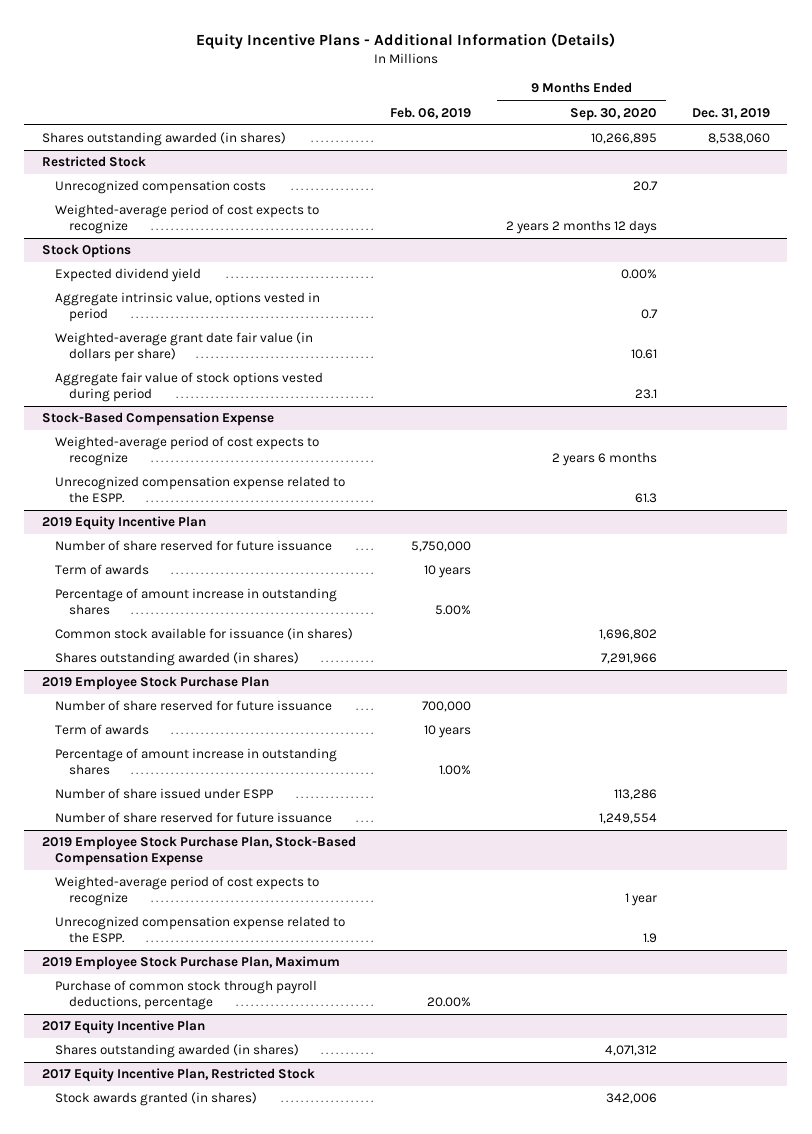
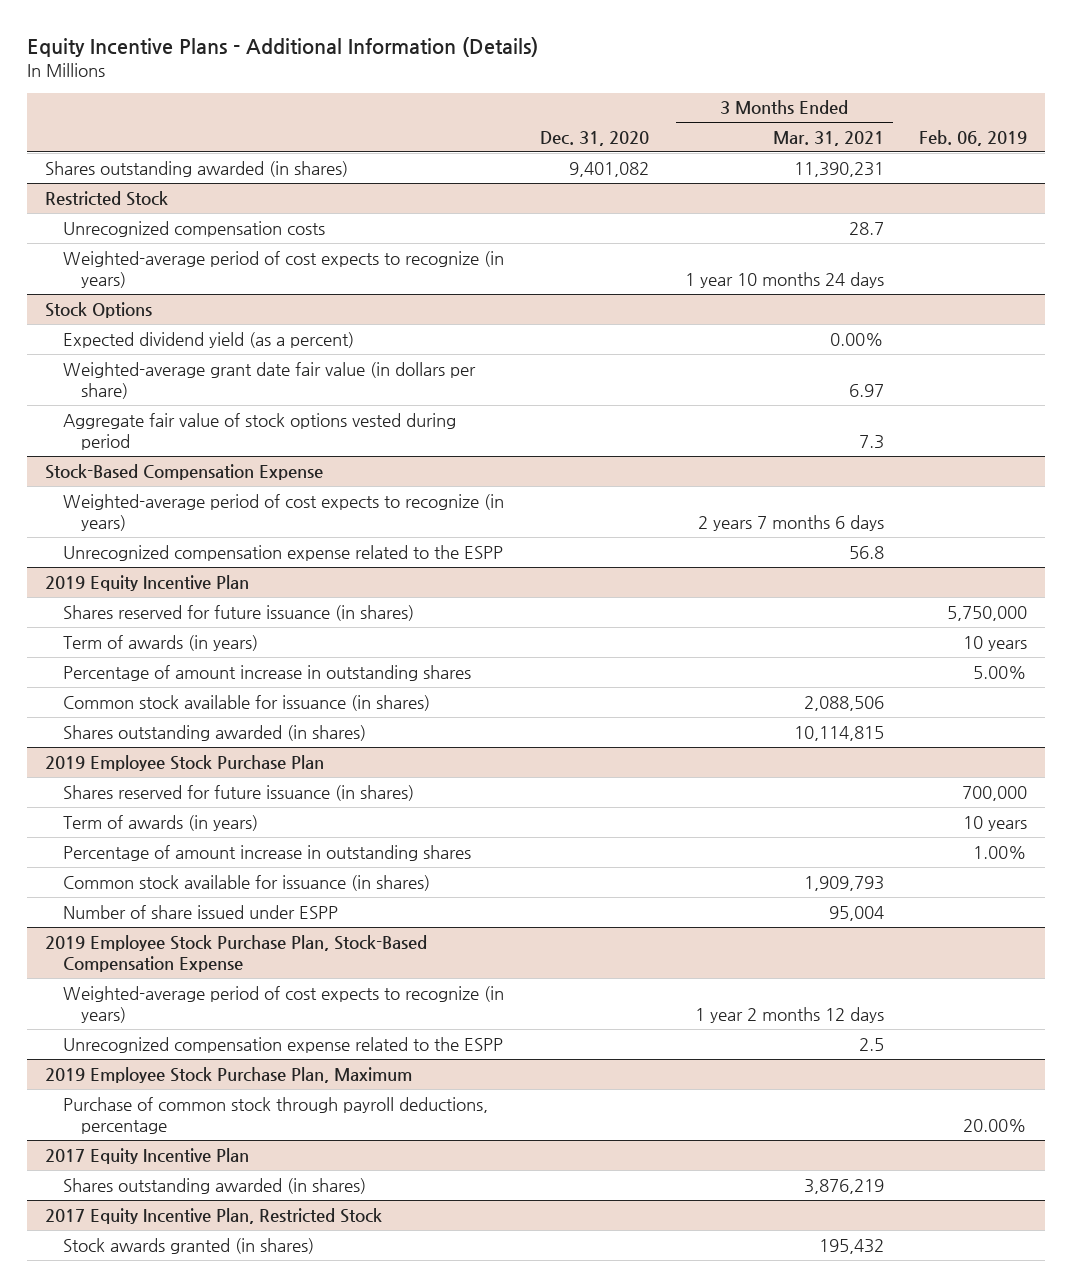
- | Feb. 06, 2019 | 9 Months Ended Sep. 30, 2020 | Dec. 31, 2019
+ | Dec. 31, 2020 | 3 Months Ended Mar. 31, 2021 | Feb. 06, 2019
@ Restricted Stock
- Weighted-average period of cost expects to recognize | | 2 years 2 months 12 days |
+ Weighted-average period of cost expects to recognize (in years) | | 1 year 10 months 24 days |
@ Stock Options
- Expected dividend yield | | 0.00% |
- Aggregate intrinsic value, options vested in period | | 0.7 |
+ Expected dividend yield (as a percent) | | 0.00% |
@ Stock-Based Compensation Expense
- Weighted-average period of cost expects to recognize | | 2 years 6 months |
- Unrecognized compensation expense related to the ESPP. | | 61.3 |
+ Weighted-average period of cost expects to recognize (in years) | | 2 years 7 months 6 days |
+ Unrecognized compensation expense related to the ESPP | | 56.8 |
@ 2019 Equity Incentive Plan
- Number of share reserved for future issuance | 5,750,000 | |
- Term of awards | 10 years | |
+ Shares reserved for future issuance (in shares) | | | 5,750,000
+ Term of awards (in years) | | | 10 years
@ 2019 Employee Stock Purchase Plan
- Number of share reserved for future issuance | 700,000 | |
- Term of awards | 10 years | |
+ Shares reserved for future issuance (in shares) | | | 700,000
+ Term of awards (in years) | | | 10 years
+ Common stock available for issuance (in shares) | | 1,909,793 |
- Number of share reserved for future issuance | | 1,249,554 |
@ 2019 Employee Stock Purchase Plan, Stock-Based Compensation Expense
- Weighted-average period of cost expects to recognize | | 1 year |
- Unrecognized compensation expense related to the ESPP. | | 1.9 |
+ Weighted-average period of cost expects to recognize (in years) | | 1 year 2 months 12 days |
+ Unrecognized compensation expense related to the ESPP | | 2.5 |

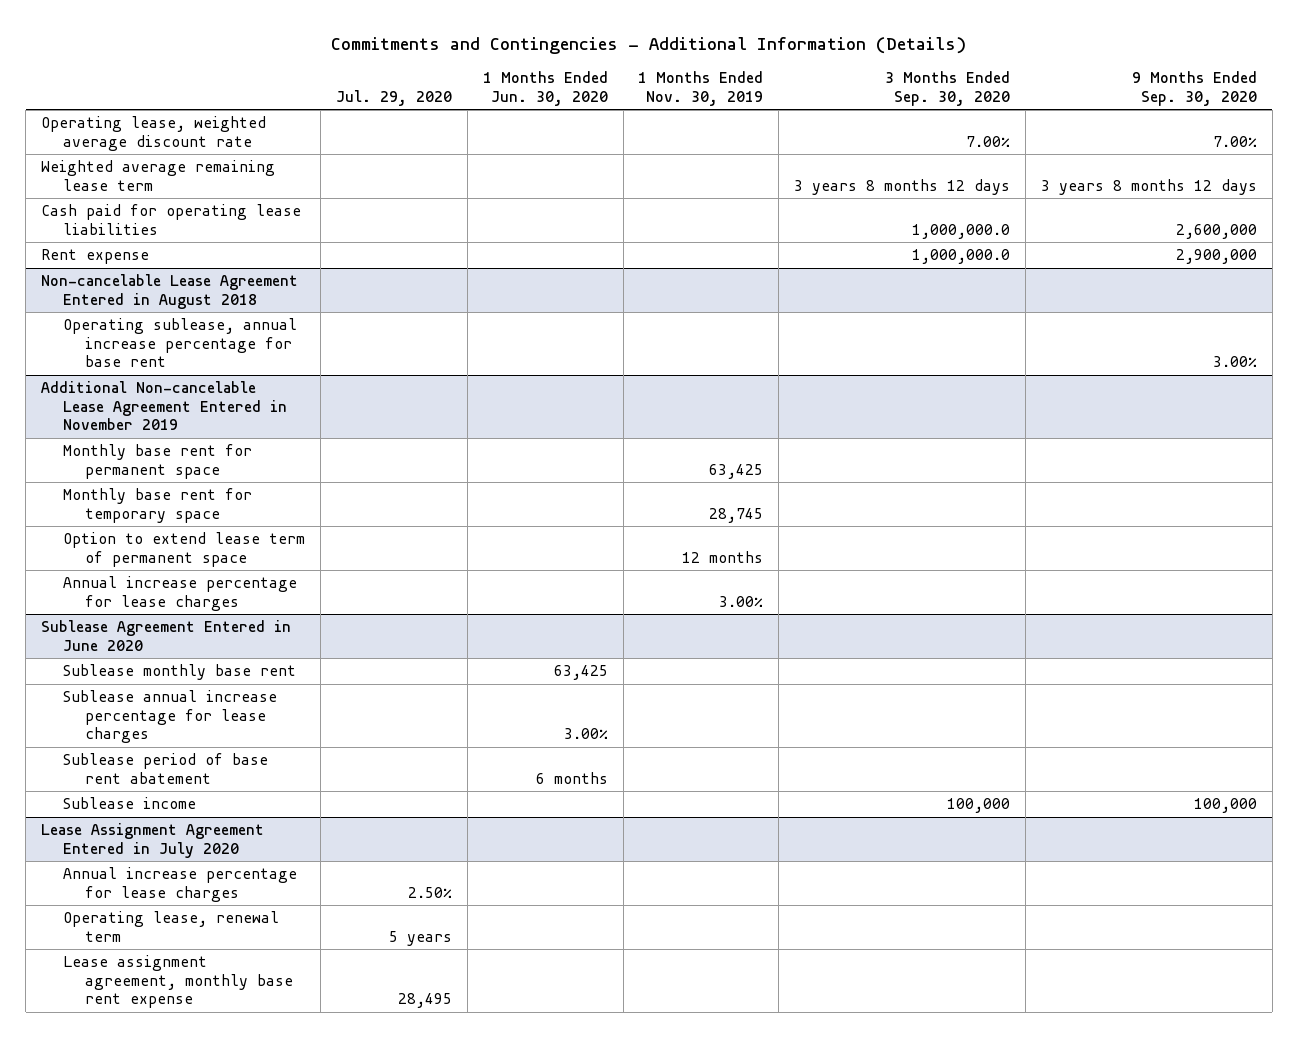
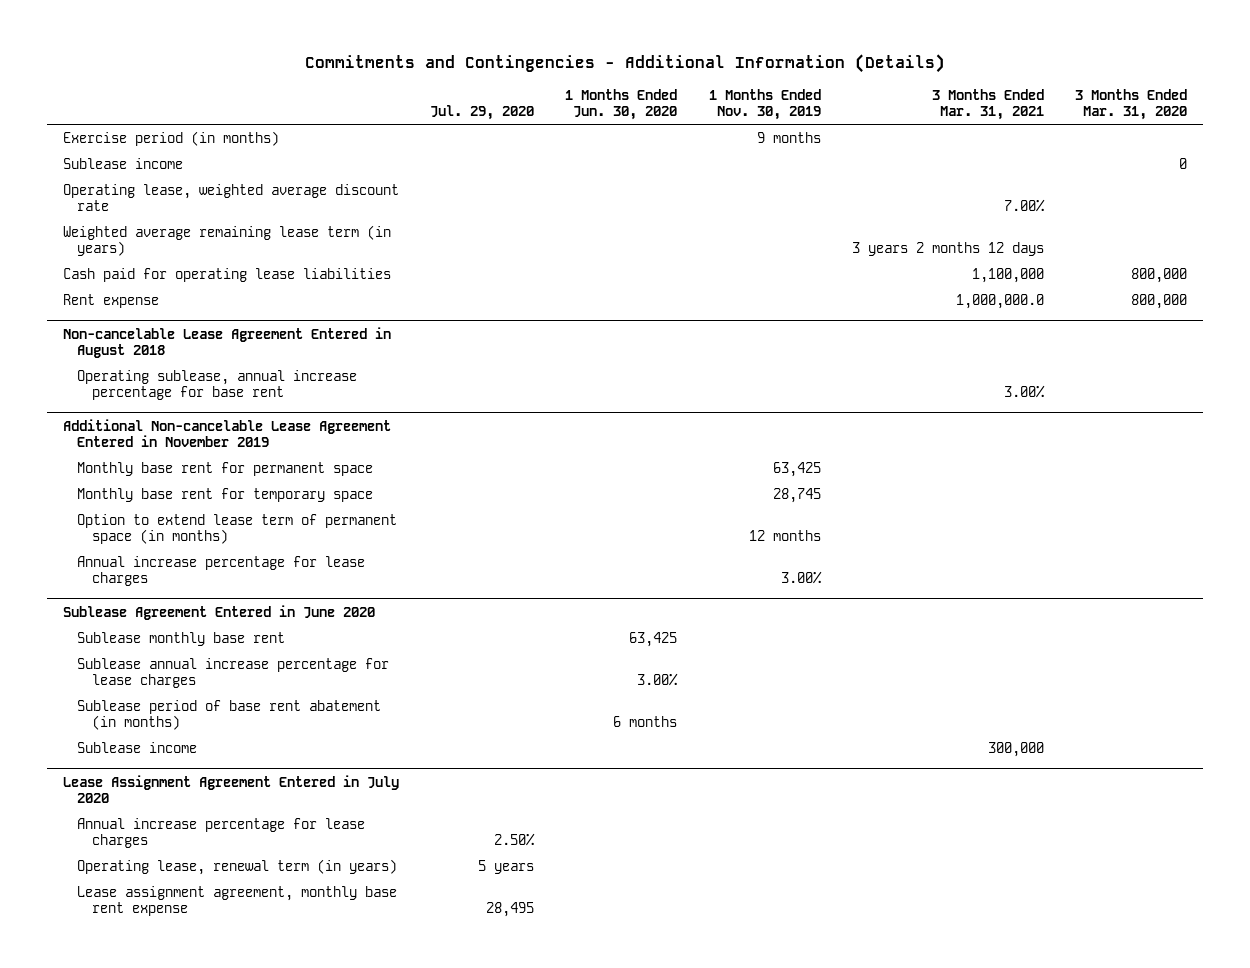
- | Jul. 29, 2020 | 1 Months Ended Jun. 30, 2020 | 1 Months Ended Nov. 30, 2019 | 3 Months Ended Sep. 30, 2020 | 9 Months Ended Sep. 30, 2020
+ | Jul. 29, 2020 | 1 Months Ended Jun. 30, 2020 | 1 Months Ended Nov. 30, 2019 | 3 Months Ended Mar. 31, 2021 | 3 Months Ended Mar. 31, 2020
+ Exercise period (in months) | | | 9 months | |
+ Sublease income | | | | | 0
- Weighted average remaining lease term | | | | 3 years 8 months 12 days | 3 years 8 months 12 days
+ Weighted average remaining lease term (in years) | | | | 3 years 2 months 12 days |
@ Additional Non-cancelable Lease Agreement Entered in November 2019
- Option to extend lease term of permanent space | | | 12 months | |
+ Option to extend lease term of permanent space (in months) | | | 12 months | |
@ Sublease Agreement Entered in June 2020
- Sublease period of base rent abatement | | 6 months | | |
+ Sublease period of base rent abatement (in months) | | 6 months | | |
@ Lease Assignment Agreement Entered in July 2020
- Operating lease, renewal term | 5 years | | | |
+ Operating lease, renewal term (in years) | 5 years | | | |

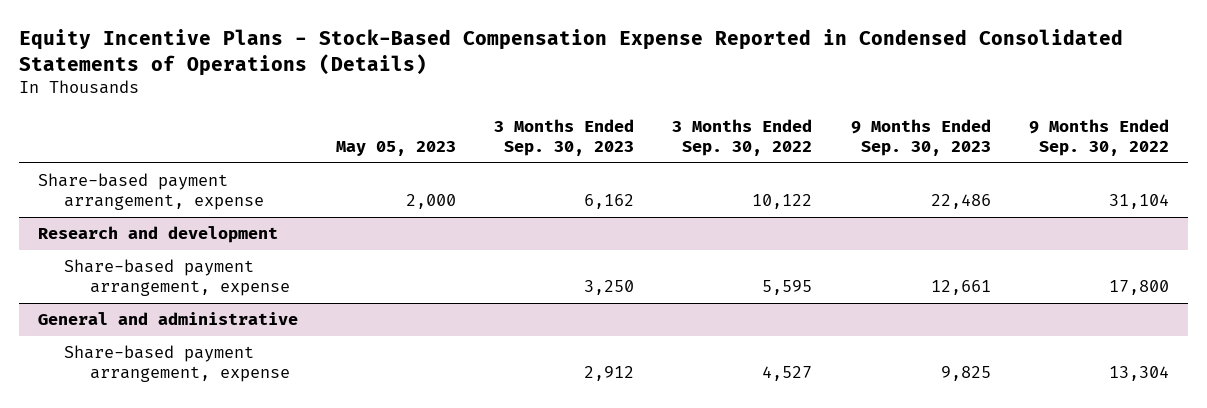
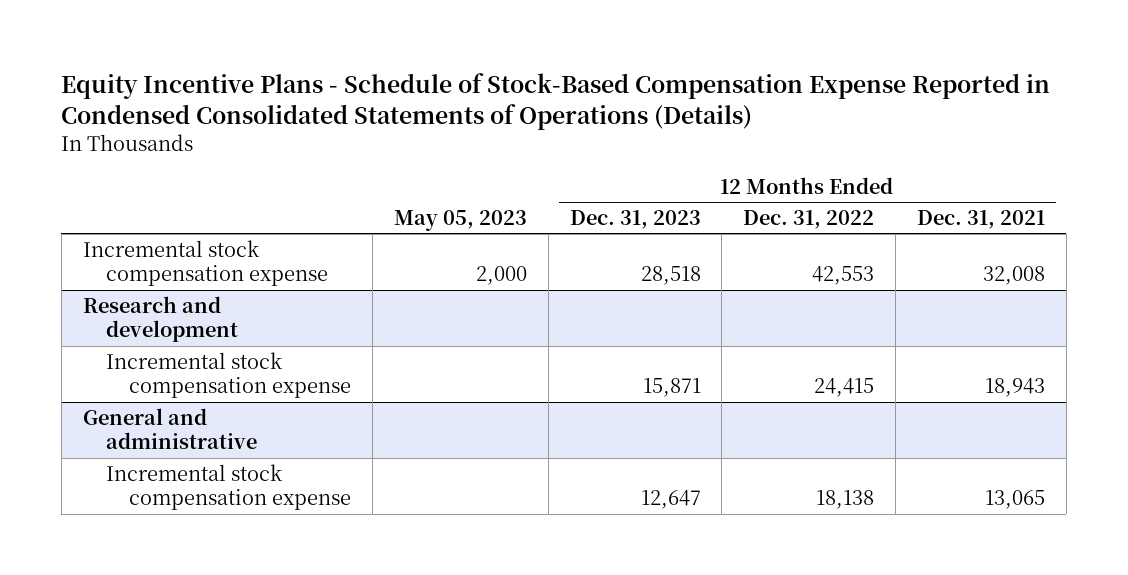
- Equity Incentive Plans - Stock-Based Compensation Expense Reported in Condensed Consolidated Statements of Operations (Details)
+ Equity Incentive Plans - Schedule of Stock-Based Compensation Expense Reported in Condensed Consolidated Statements of Operations (Details)
- | May 05, 2023 | 3 Months Ended Sep. 30, 2023 | 3 Months Ended Sep. 30, 2022 | 9 Months Ended Sep. 30, 2023 | 9 Months Ended Sep. 30, 2022
+ | May 05, 2023 | 12 Months Ended Dec. 31, 2023 | 12 Months Ended Dec. 31, 2022 | 12 Months Ended Dec. 31, 2021
- Share-based payment arrangement, expense | 2,000 | 6,162 | 10,122 | 22,486 | 31,104
+ Incremental stock compensation expense | 2,000 | 28,518 | 42,553 | 32,008
@ Research and development
- Share-based payment arrangement, expense | | 3,250 | 5,595 | 12,661 | 17,800
+ Incremental stock compensation expense | | 15,871 | 24,415 | 18,943
@ General and administrative
- Share-based payment arrangement, expense | | 2,912 | 4,527 | 9,825 | 13,304
+ Incremental stock compensation expense | | 12,647 | 18,138 | 13,065

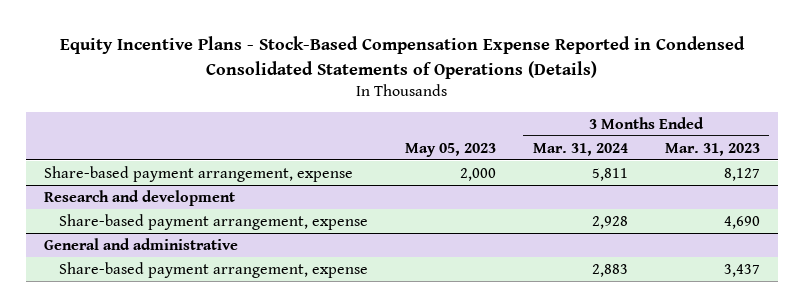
- Equity Incentive Plans - Schedule of Stock-Based Compensation Expense Reported in Condensed Consolidated Statements of Operations (Details)
+ Equity Incentive Plans - Stock-Based Compensation Expense Reported in Condensed Consolidated Statements of Operations (Details)
- | May 05, 2023 | 12 Months Ended Dec. 31, 2023 | 12 Months Ended Dec. 31, 2022 | 12 Months Ended Dec. 31, 2021
+ | May 05, 2023 | 3 Months Ended Mar. 31, 2024 | 3 Months Ended Mar. 31, 2023
- Incremental stock compensation expense | 2,000 | 28,518 | 42,553 | 32,008
+ Share-based payment arrangement, expense | 2,000 | 5,811 | 8,127
@ Research and development
- Incremental stock compensation expense | | 15,871 | 24,415 | 18,943
+ Share-based payment arrangement, expense | | 2,928 | 4,690
@ General and administrative
- Incremental stock compensation expense | | 12,647 | 18,138 | 13,065
+ Share-based payment arrangement, expense | | 2,883 | 3,437

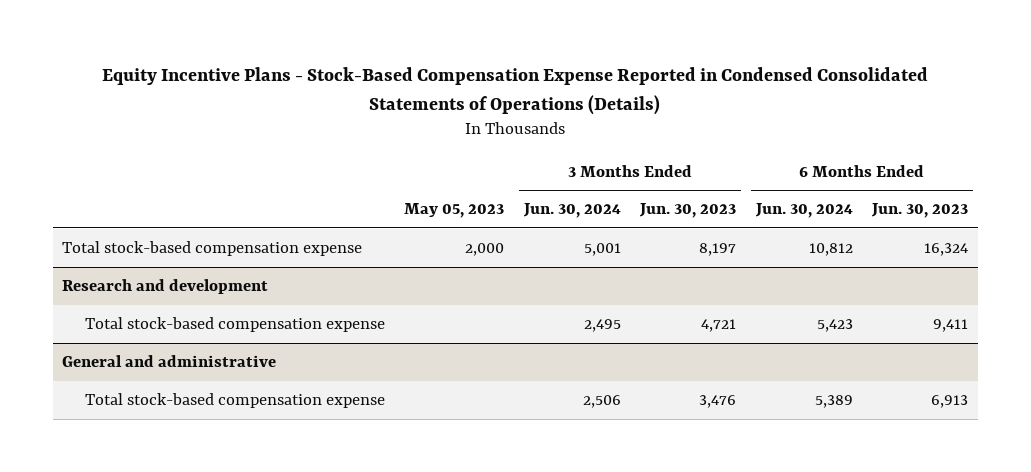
- | May 05, 2023 | 3 Months Ended Mar. 31, 2024 | 3 Months Ended Mar. 31, 2023
+ | May 05, 2023 | 3 Months Ended Jun. 30, 2024 | 3 Months Ended Jun. 30, 2023 | 6 Months Ended Jun. 30, 2024 | 6 Months Ended Jun. 30, 2023
- Share-based payment arrangement, expense | 2,000 | 5,811 | 8,127
+ Total stock-based compensation expense | 2,000 | 5,001 | 8,197 | 10,812 | 16,324
@ Research and development
- Share-based payment arrangement, expense | | 2,928 | 4,690
+ Total stock-based compensation expense | | 2,495 | 4,721 | 5,423 | 9,411
@ General and administrative
- Share-based payment arrangement, expense | | 2,883 | 3,437
+ Total stock-based compensation expense | | 2,506 | 3,476 | 5,389 | 6,913

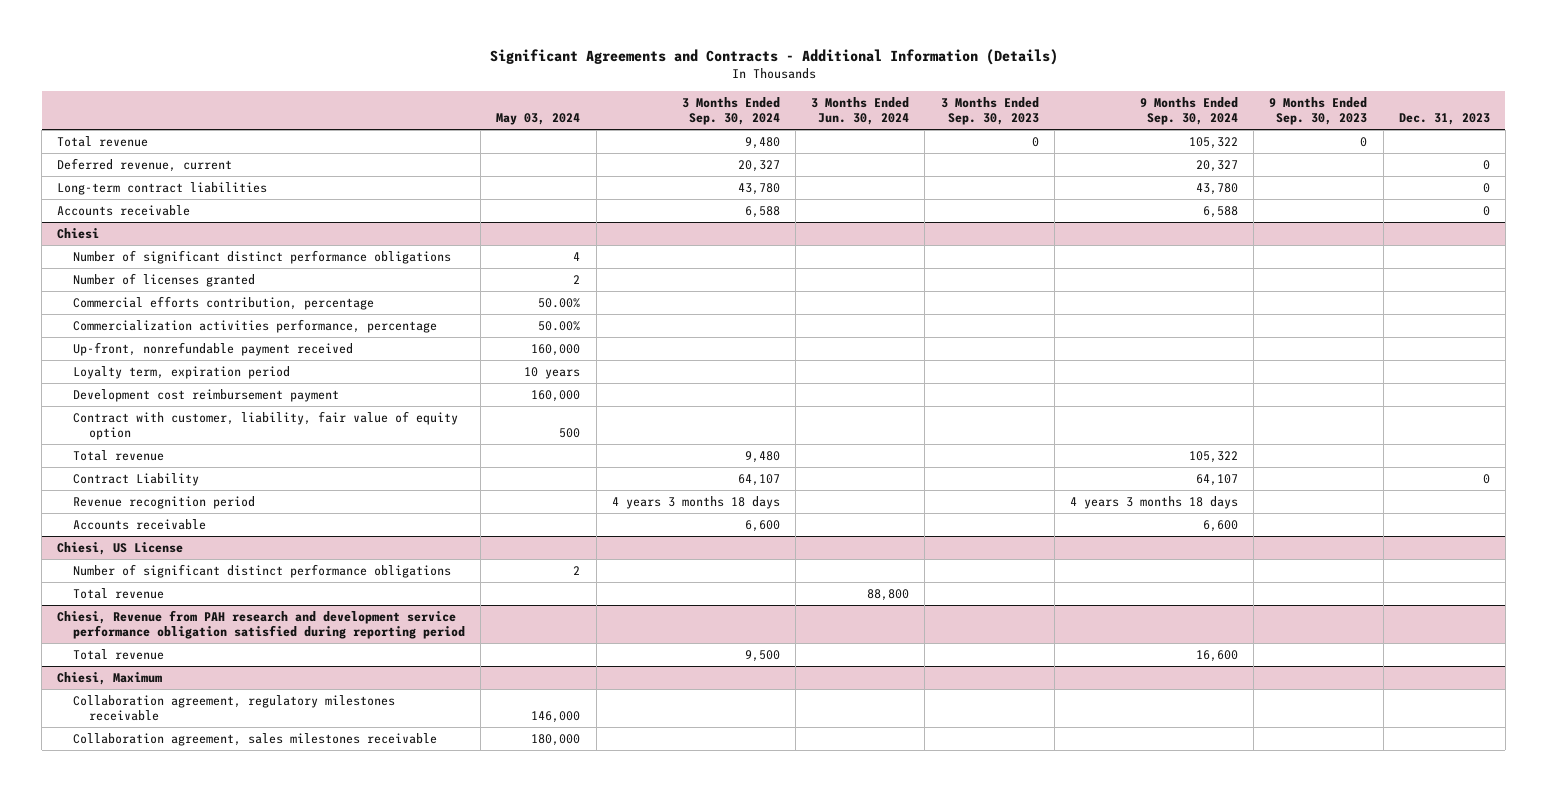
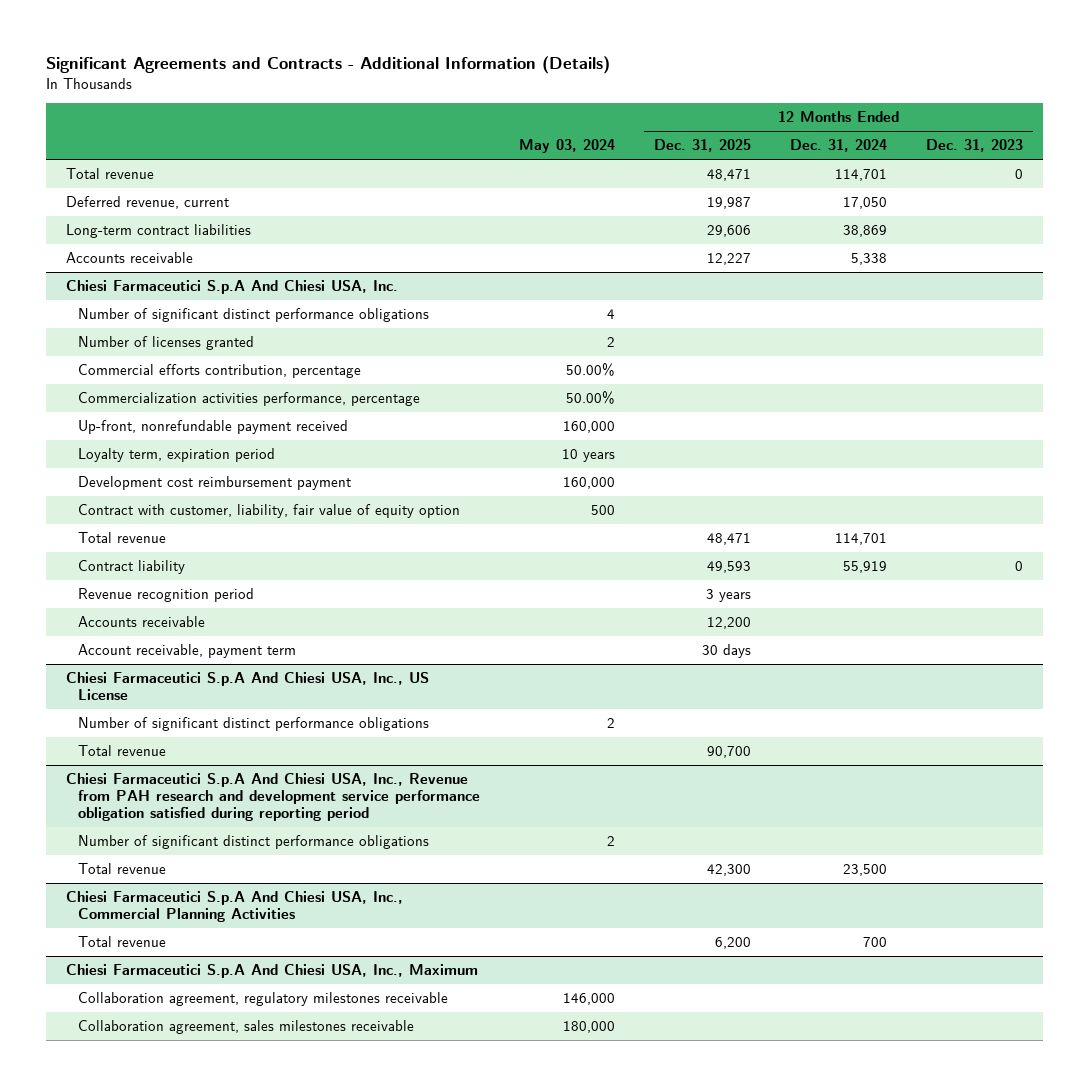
- | May 03, 2024 | 3 Months Ended Sep. 30, 2024 | 3 Months Ended Jun. 30, 2024 | 3 Months Ended Sep. 30, 2023 | 9 Months Ended Sep. 30, 2024 | 9 Months Ended Sep. 30, 2023 | Dec. 31, 2023
+ | May 03, 2024 | 12 Months Ended Dec. 31, 2025 | 12 Months Ended Dec. 31, 2024 | 12 Months Ended Dec. 31, 2023
- Chiesi
+ Chiesi Farmaceutici S.p.A And Chiesi USA, Inc.
- Contract Liability | | 64,107 | | | 64,107 | | 0
+ Contract liability | | 49,593 | 55,919 | 0
- Chiesi, US License
+ Account receivable, payment term | | 30 days | |
+ Chiesi Farmaceutici S.p.A And Chiesi USA, Inc., US License
- Chiesi, Revenue from PAH research and development service performance obligation satisfied during reporting period
+ Chiesi Farmaceutici S.p.A And Chiesi USA, Inc., Revenue from PAH research and development service performance obligation satisfied during reporting period
+ Number of significant distinct performance obligations | 2 | | |
- Chiesi, Maximum
+ Chiesi Farmaceutici S.p.A And Chiesi USA, Inc., Commercial Planning Activities
+ Total revenue | | 6,200 | 700 |
+ Chiesi Farmaceutici S.p.A And Chiesi USA, Inc., Maximum

